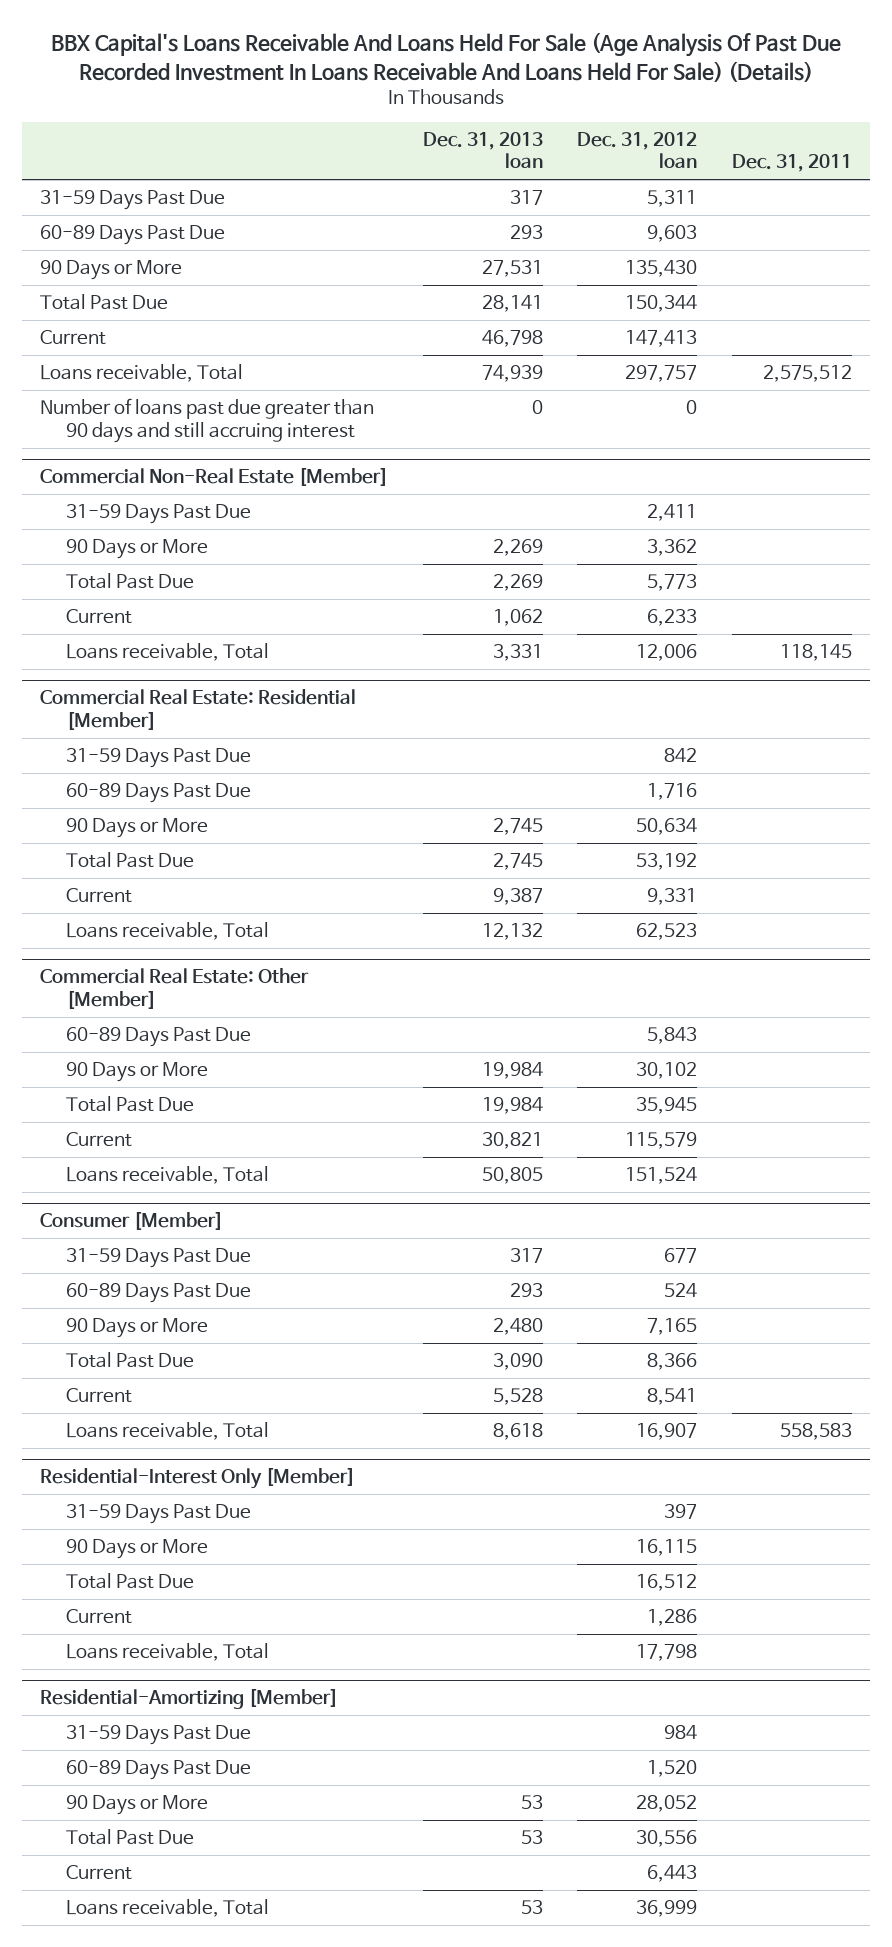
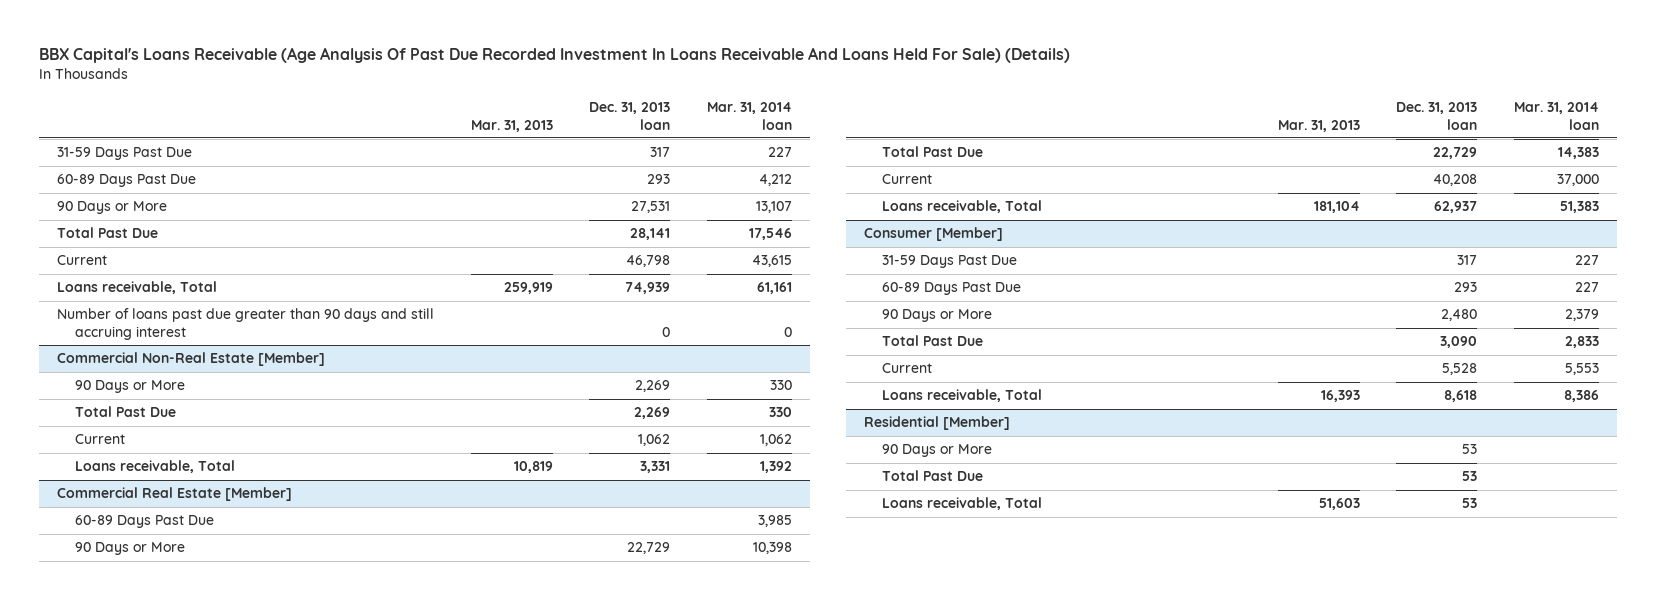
- BBX Capital's Loans Receivable And Loans Held For Sale (Age Analysis Of Past Due Recorded Investment In Loans Receivable And Loans Held For Sale) (Details)
+ BBX Capital's Loans Receivable (Age Analysis Of Past Due Recorded Investment In Loans Receivable And Loans Held For Sale) (Details)
- | Dec. 31, 2013 loan | Dec. 31, 2012 loan | Dec. 31, 2011
+ | Mar. 31, 2013 | Dec. 31, 2013 loan | Mar. 31, 2014 loan
@ Commercial Non-Real Estate [Member]
- 31-59 Days Past Due | | 2,411 |
- Commercial Real Estate: Residential [Member]
- 31-59 Days Past Due | | 842 |
- 60-89 Days Past Due | | 1,716 |
- 90 Days or More | 2,745 | 50,634 |
- Total Past Due | 2,745 | 53,192 |
- Current | 9,387 | 9,331 |
- Loans receivable, Total | 12,132 | 62,523 |
- Commercial Real Estate: Other [Member]
+ Commercial Real Estate [Member]
- 90 Days or More | 19,984 | 30,102 |
- Total Past Due | 19,984 | 35,945 |
- Current | 30,821 | 115,579 |
- Loans receivable, Total | 50,805 | 151,524 |
+ 90 Days or More | | 22,729 | 10,398
+ Total Past Due | | 22,729 | 14,383
+ Current | | 40,208 | 37,000
+ Loans receivable, Total | 181,104 | 62,937 | 51,383
- Residential-Interest Only [Member]
- 31-59 Days Past Due | | 397 |
- 90 Days or More | | 16,115 |
- Total Past Due | | 16,512 |
- Current | | 1,286 |
- Loans receivable, Total | | 17,798 |
- Residential-Amortizing [Member]
- 31-59 Days Past Due | | 984 |
- 60-89 Days Past Due | | 1,520 |
+ Residential [Member]
- Current | | 6,443 |

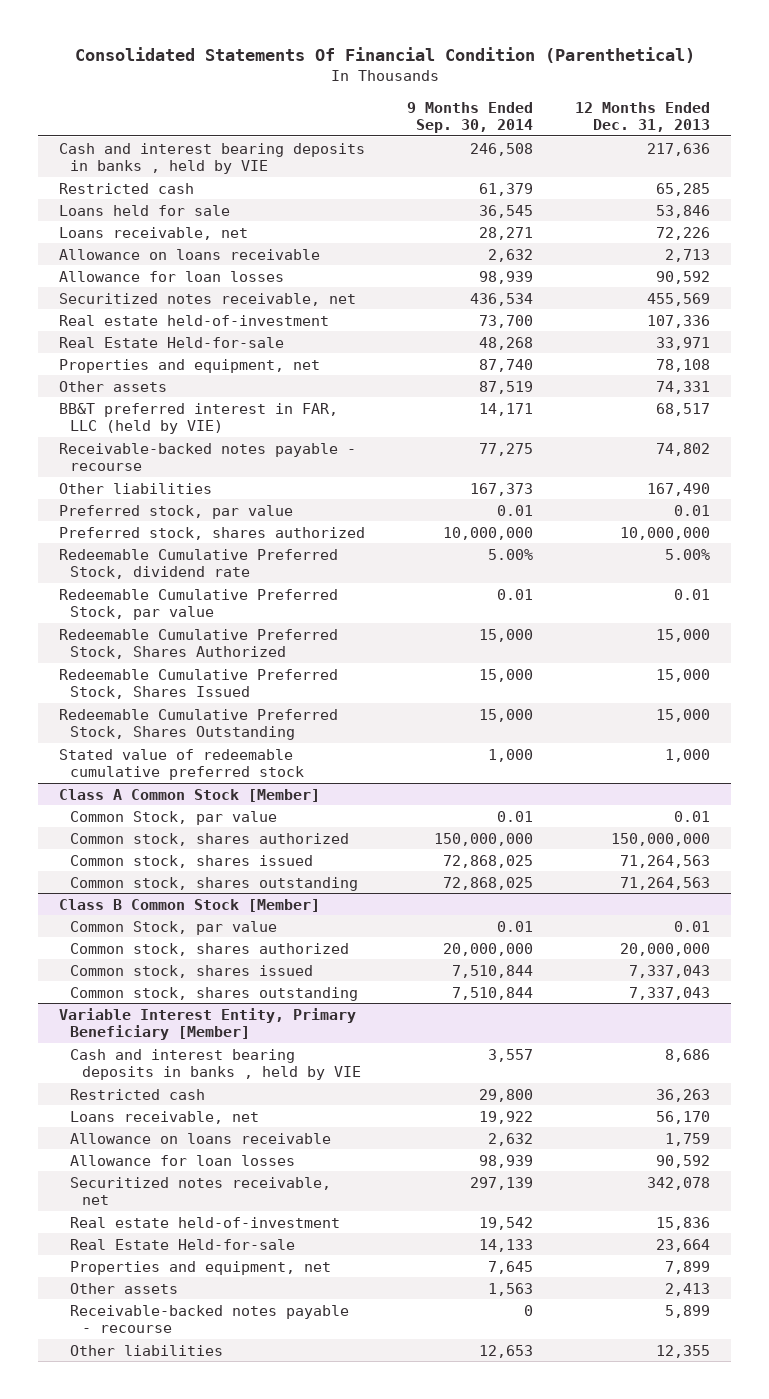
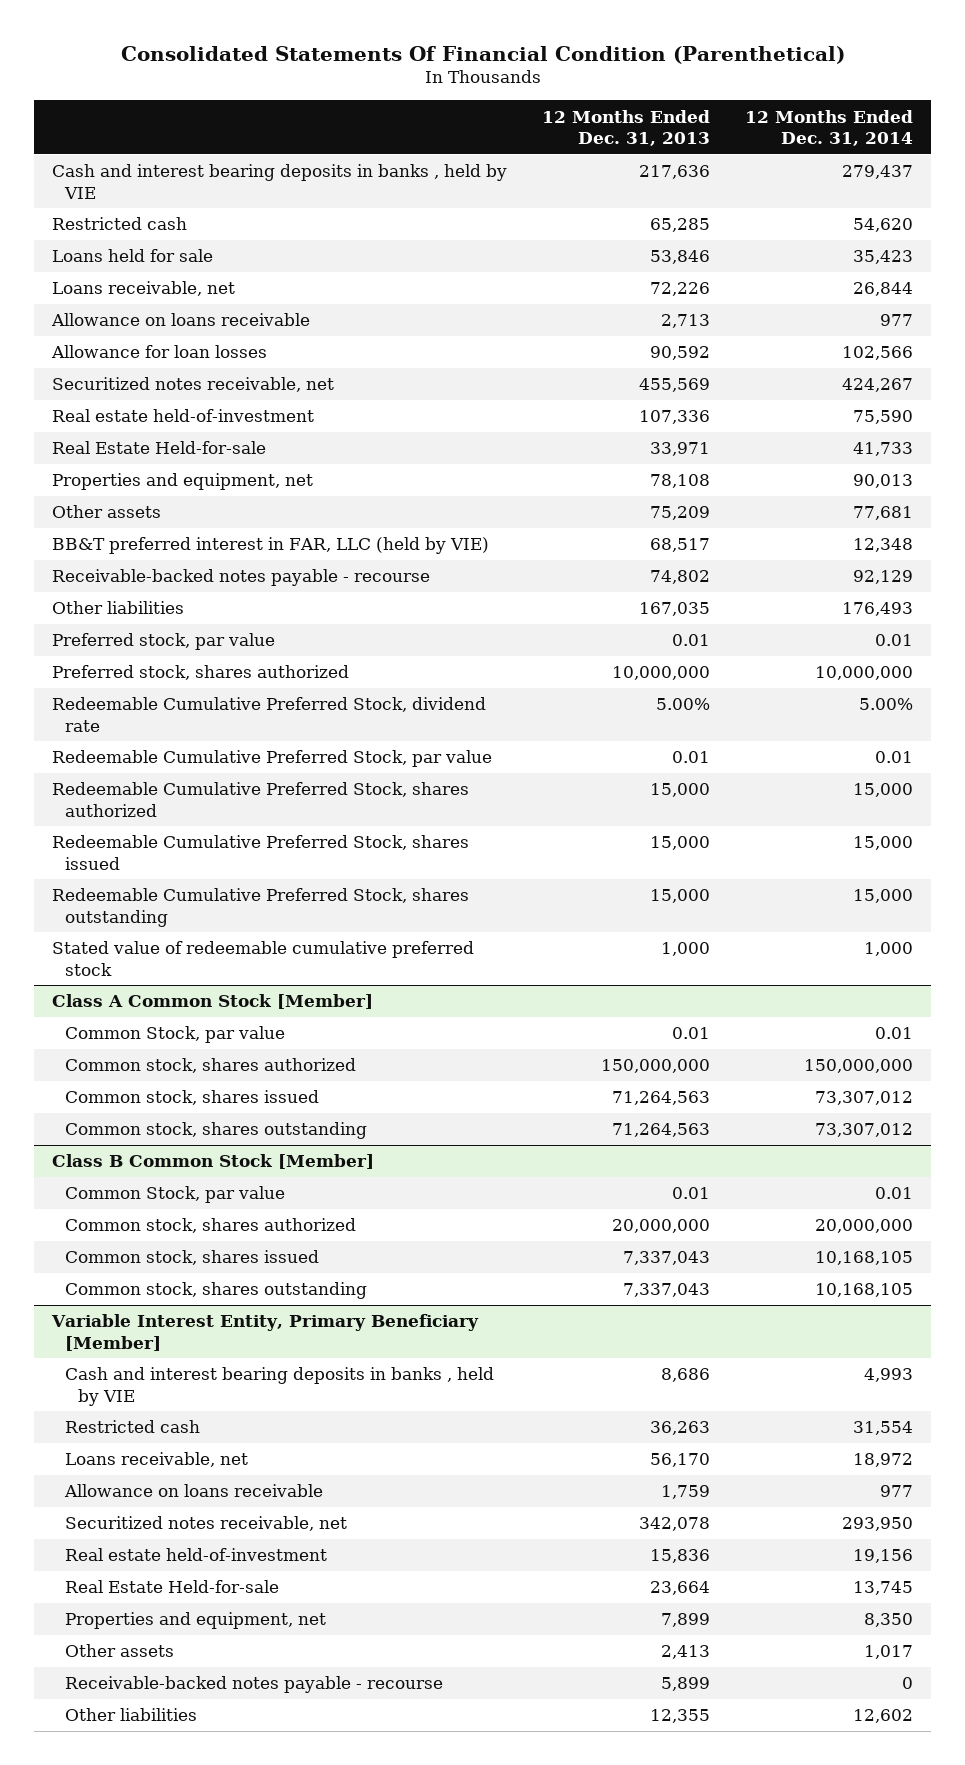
- | 9 Months Ended Sep. 30, 2014 | 12 Months Ended Dec. 31, 2013
+ | 12 Months Ended Dec. 31, 2013 | 12 Months Ended Dec. 31, 2014
- Other assets | 87,519 | 74,331
+ Other assets | 75,209 | 77,681
- Other liabilities | 167,373 | 167,490
+ Other liabilities | 167,035 | 176,493
- Redeemable Cumulative Preferred Stock, Shares Authorized | 15,000 | 15,000
- Redeemable Cumulative Preferred Stock, Shares Issued | 15,000 | 15,000
- Redeemable Cumulative Preferred Stock, Shares Outstanding | 15,000 | 15,000
+ Redeemable Cumulative Preferred Stock, shares authorized | 15,000 | 15,000
+ Redeemable Cumulative Preferred Stock, shares issued | 15,000 | 15,000
+ Redeemable Cumulative Preferred Stock, shares outstanding | 15,000 | 15,000
@ Variable Interest Entity, Primary Beneficiary [Member]
- Allowance for loan losses | 98,939 | 90,592

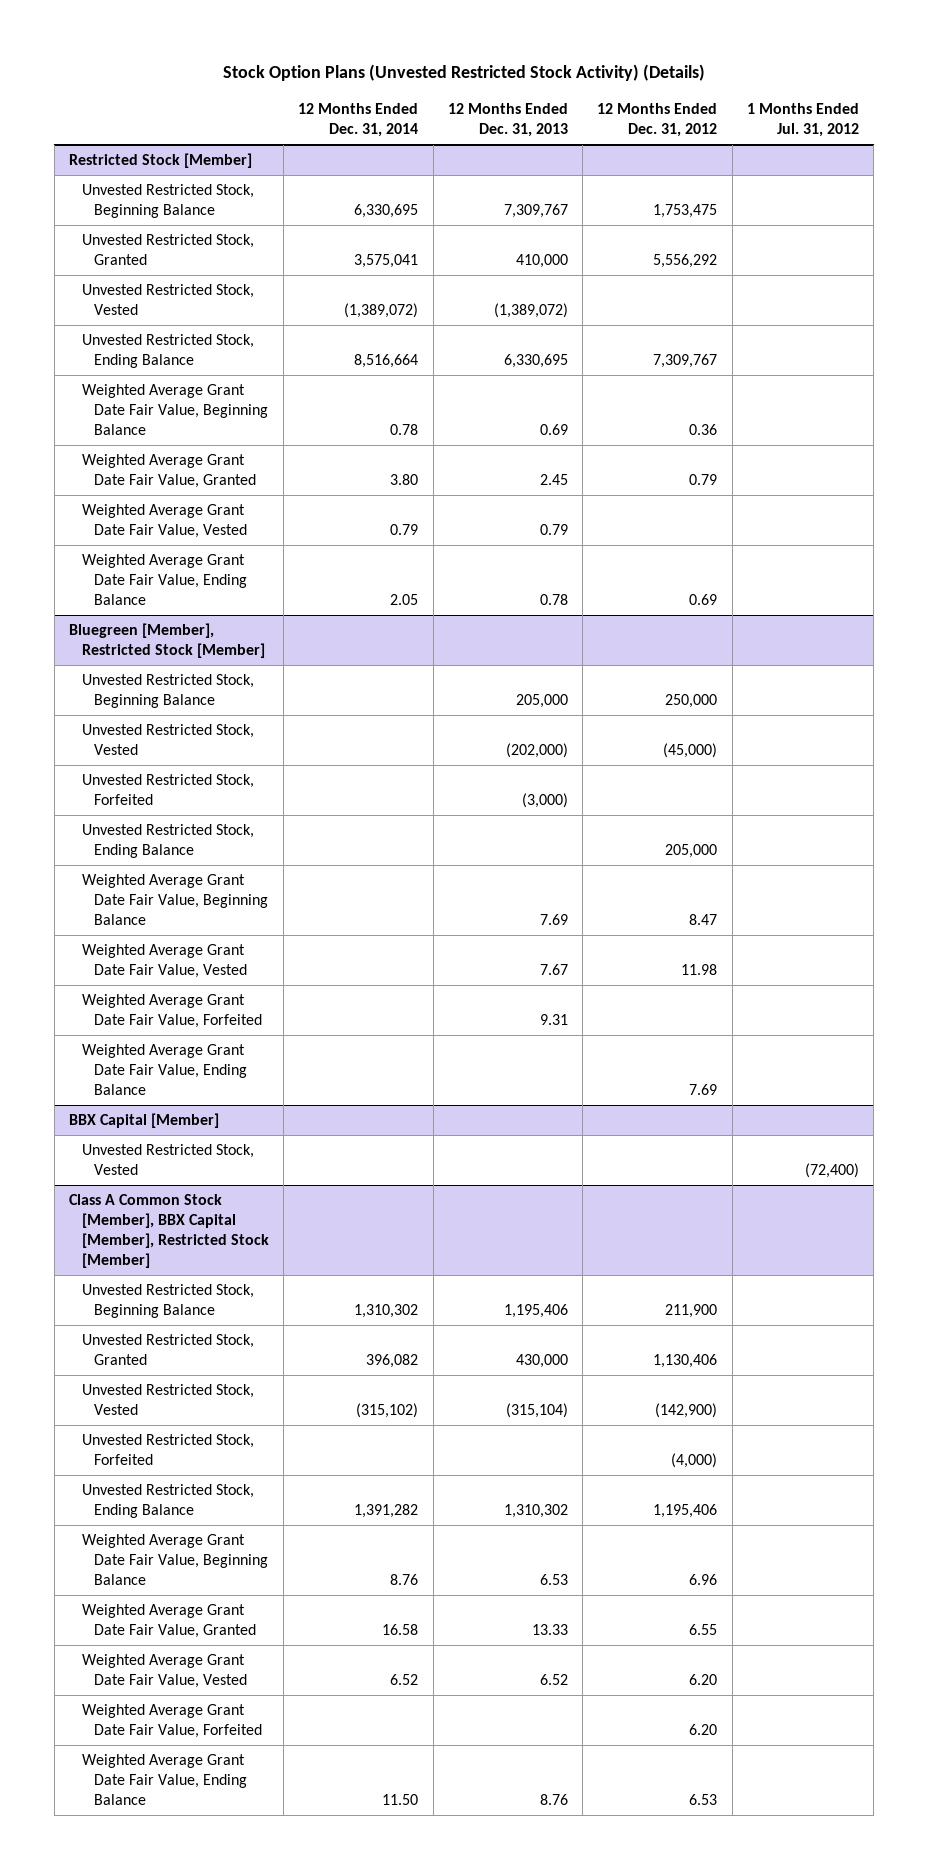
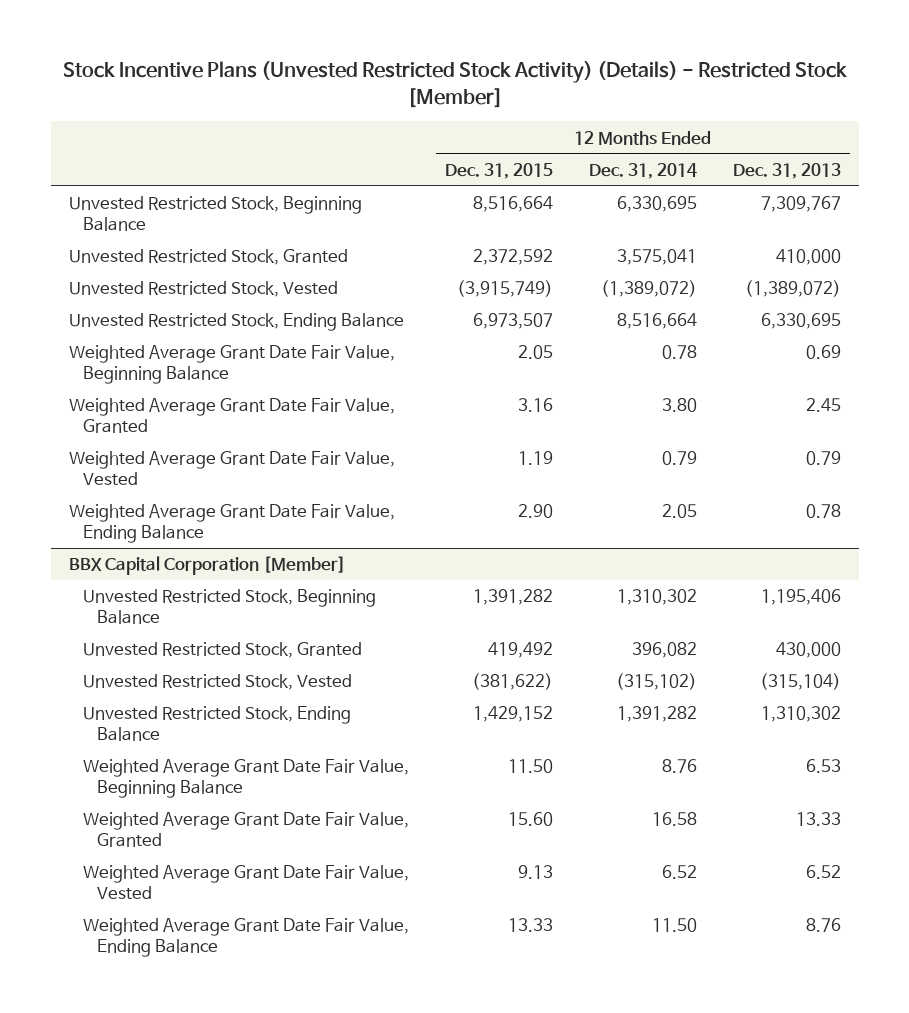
- Stock Option Plans (Unvested Restricted Stock Activity) (Details)
+ Stock Incentive Plans (Unvested Restricted Stock Activity) (Details) - Restricted Stock [Member]
- | 12 Months Ended Dec. 31, 2014 | 12 Months Ended Dec. 31, 2013 | 12 Months Ended Dec. 31, 2012 | 1 Months Ended Jul. 31, 2012
+ | 12 Months Ended Dec. 31, 2015 | 12 Months Ended Dec. 31, 2014 | 12 Months Ended Dec. 31, 2013
- Restricted Stock [Member]
- Bluegreen [Member], Restricted Stock [Member]
- Unvested Restricted Stock, Beginning Balance | | 205,000 | 250,000 |
- Unvested Restricted Stock, Vested | | (202,000) | (45,000) |
- Unvested Restricted Stock, Forfeited | | (3,000) | |
- Unvested Restricted Stock, Ending Balance | | | 205,000 |
- Weighted Average Grant Date Fair Value, Beginning Balance | | 7.69 | 8.47 |
- Weighted Average Grant Date Fair Value, Vested | | 7.67 | 11.98 |
- Weighted Average Grant Date Fair Value, Forfeited | | 9.31 | |
- Weighted Average Grant Date Fair Value, Ending Balance | | | 7.69 |
- BBX Capital [Member]
- Unvested Restricted Stock, Vested | | | | (72,400)
- Class A Common Stock [Member], BBX Capital [Member], Restricted Stock [Member]
+ BBX Capital Corporation [Member]
- Unvested Restricted Stock, Forfeited | | | (4,000) |
- Weighted Average Grant Date Fair Value, Forfeited | | | 6.20 |

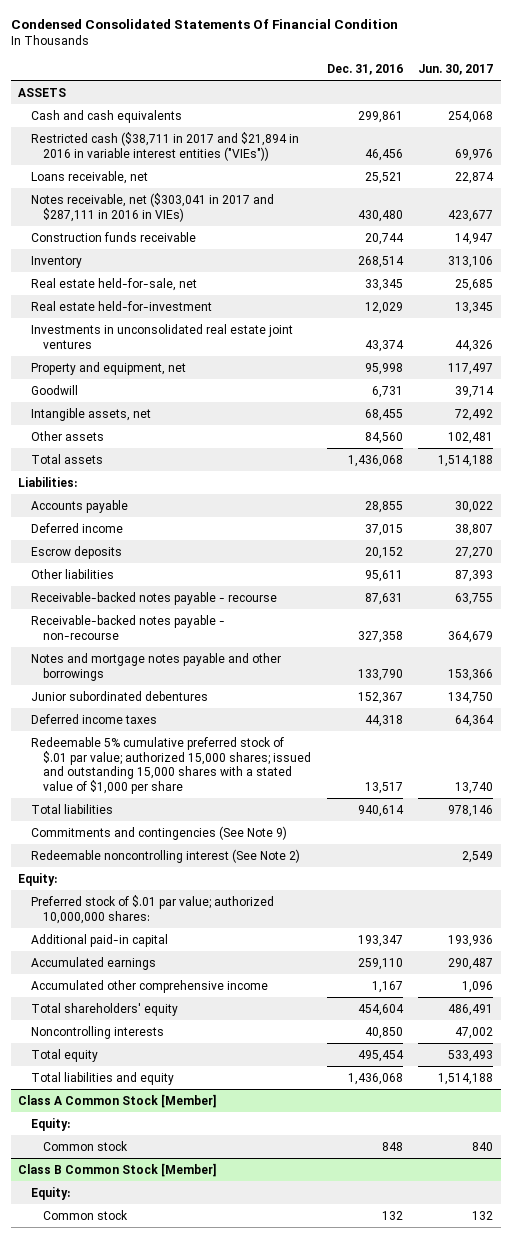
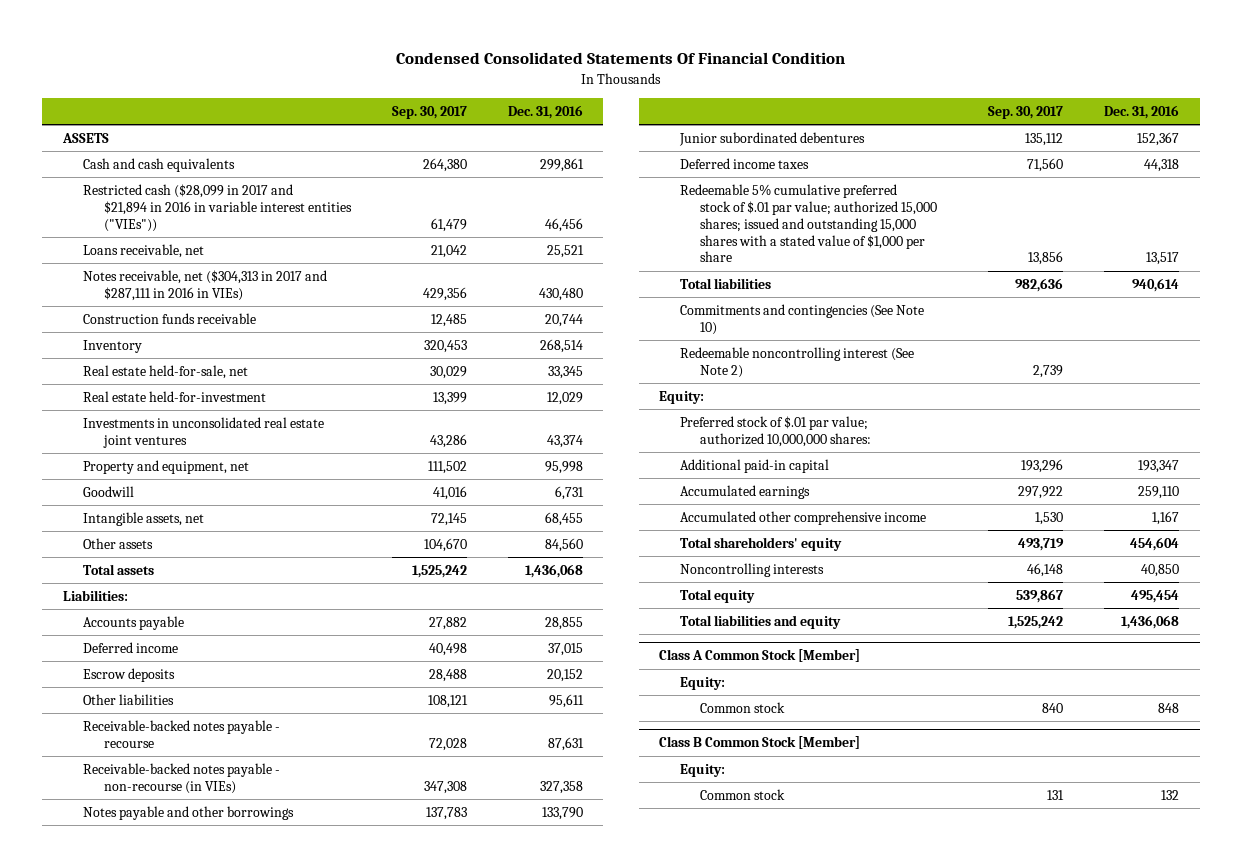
- | Dec. 31, 2016 | Jun. 30, 2017
+ | Sep. 30, 2017 | Dec. 31, 2016
- Restricted cash ($38,711 in 2017 and $21,894 in 2016 in variable interest entities ("VIEs")) | 46,456 | 69,976
+ Restricted cash ($28,099 in 2017 and $21,894 in 2016 in variable interest entities ("VIEs")) | 61,479 | 46,456
- Notes receivable, net ($303,041 in 2017 and $287,111 in 2016 in VIEs) | 430,480 | 423,677
+ Notes receivable, net ($304,313 in 2017 and $287,111 in 2016 in VIEs) | 429,356 | 430,480
- Receivable-backed notes payable - non-recourse | 327,358 | 364,679
- Notes and mortgage notes payable and other borrowings | 133,790 | 153,366
+ Receivable-backed notes payable - non-recourse (in VIEs) | 347,308 | 327,358
+ Notes payable and other borrowings | 137,783 | 133,790
- Commitments and contingencies (See Note 9)
+ Commitments and contingencies (See Note 10)

